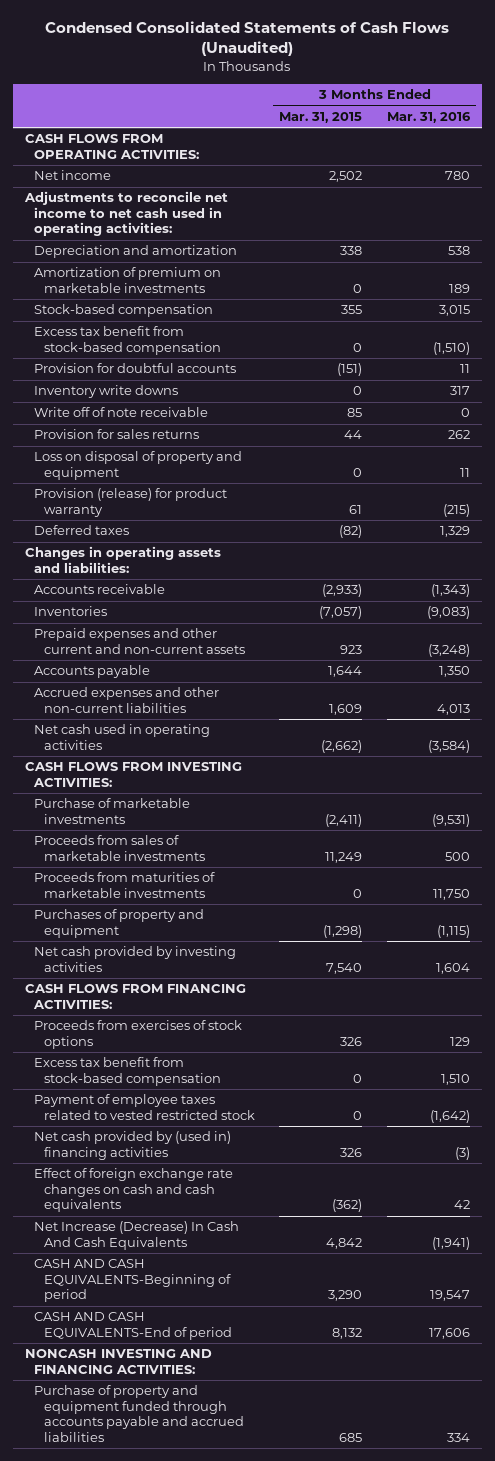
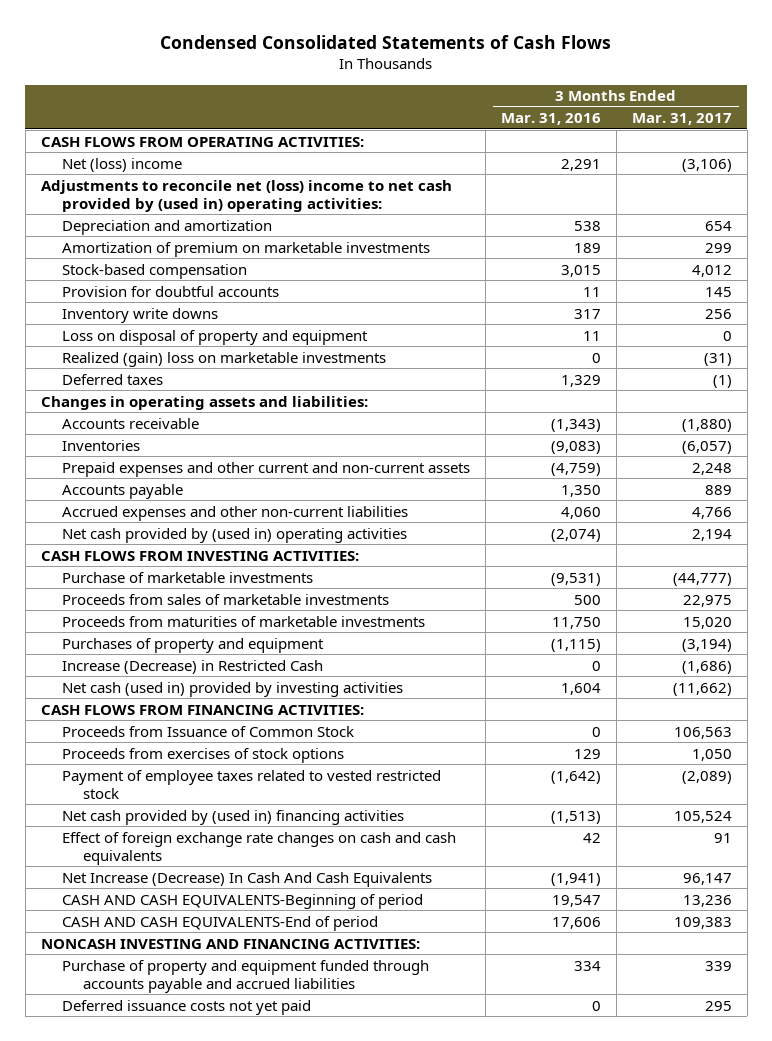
- Condensed Consolidated Statements of Cash Flows (Unaudited)
+ Condensed Consolidated Statements of Cash Flows
- | 3 Months Ended Mar. 31, 2015 | 3 Months Ended Mar. 31, 2016
+ | 3 Months Ended Mar. 31, 2016 | 3 Months Ended Mar. 31, 2017
- Net income | 2,502 | 780
- Adjustments to reconcile net income to net cash used in operating activities:
+ Net (loss) income | 2,291 | (3,106)
+ Adjustments to reconcile net (loss) income to net cash provided by (used in) operating activities:
- Excess tax benefit from stock-based compensation | 0 | (1,510)
- Write off of note receivable | 85 | 0
- Provision for sales returns | 44 | 262
- Provision (release) for product warranty | 61 | (215)
+ Realized (gain) loss on marketable investments | 0 | (31)
- Prepaid expenses and other current and non-current assets | 923 | (3,248)
+ Prepaid expenses and other current and non-current assets | (4,759) | 2,248
- Accrued expenses and other non-current liabilities | 1,609 | 4,013
- Net cash used in operating activities | (2,662) | (3,584)
+ Accrued expenses and other non-current liabilities | 4,060 | 4,766
+ Net cash provided by (used in) operating activities | (2,074) | 2,194
- Net cash provided by investing activities | 7,540 | 1,604
+ Increase (Decrease) in Restricted Cash | 0 | (1,686)
+ Net cash (used in) provided by investing activities | 1,604 | (11,662)
+ Proceeds from Issuance of Common Stock | 0 | 106,563
- Excess tax benefit from stock-based compensation | 0 | 1,510
- Net cash provided by (used in) financing activities | 326 | (3)
+ Net cash provided by (used in) financing activities | (1,513) | 105,524
+ Deferred issuance costs not yet paid | 0 | 295

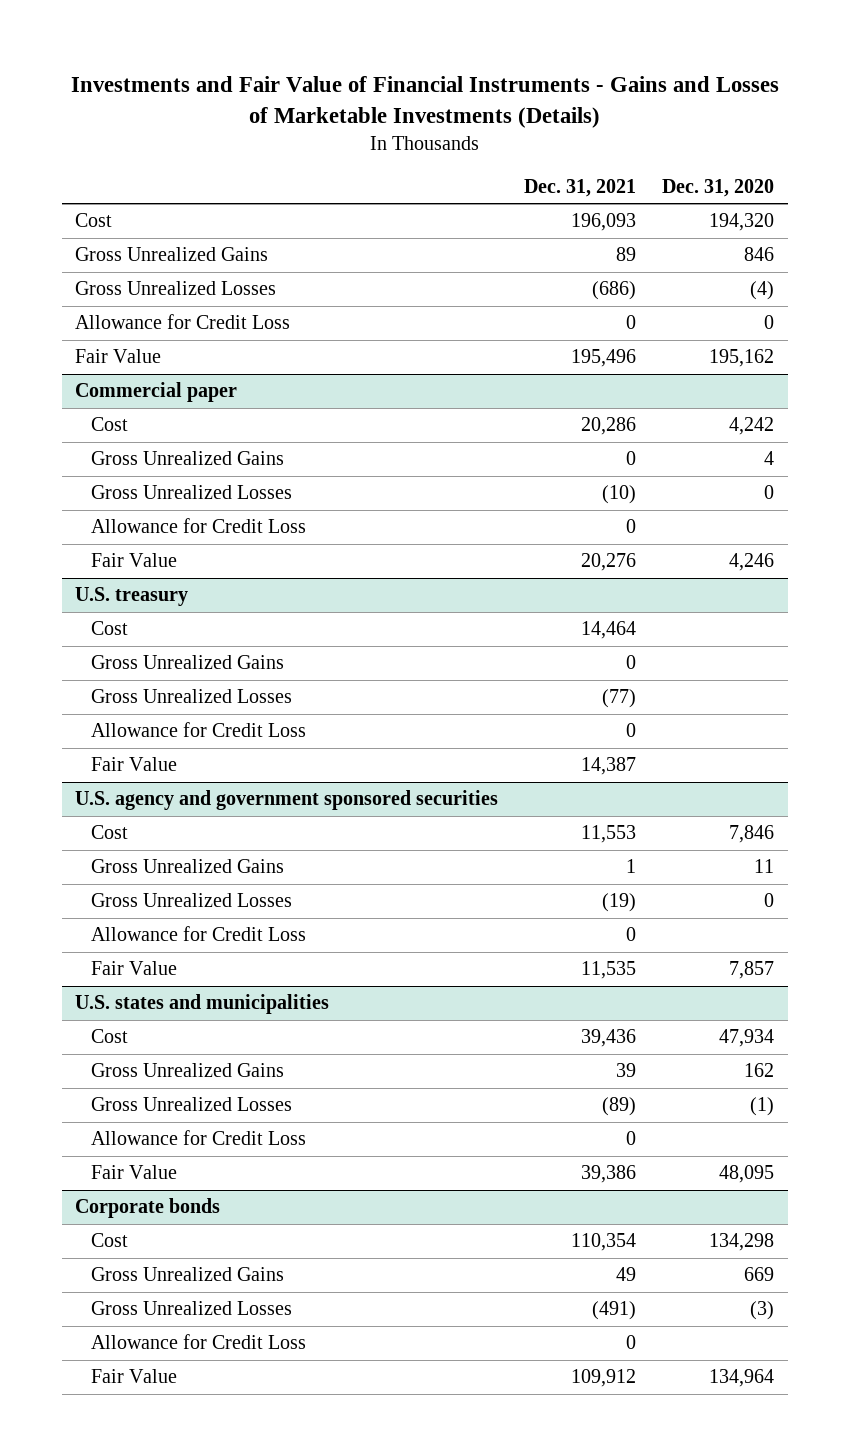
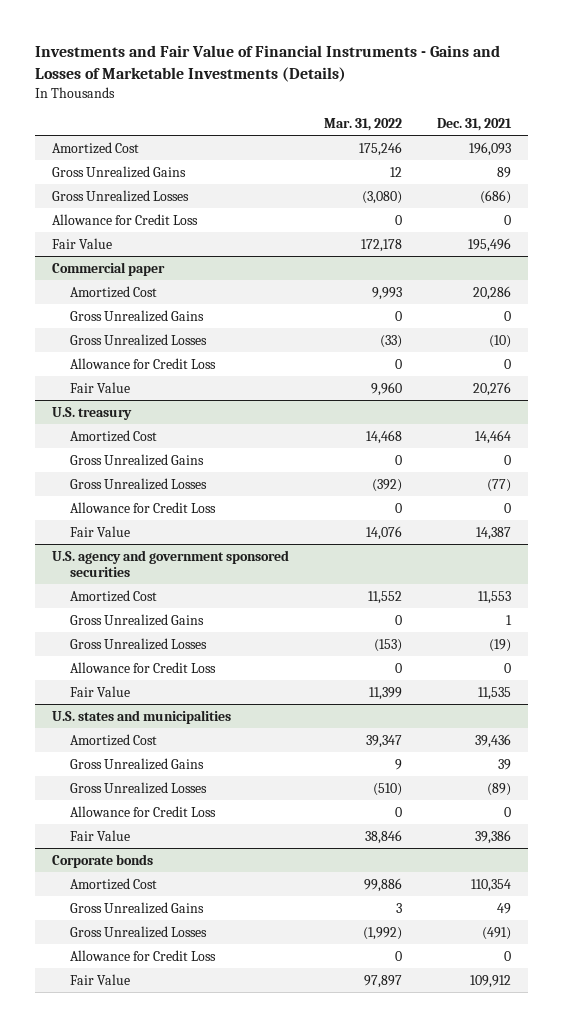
- | Dec. 31, 2021 | Dec. 31, 2020
+ | Mar. 31, 2022 | Dec. 31, 2021
- Cost | 196,093 | 194,320
+ Amortized Cost | 175,246 | 196,093
@ Commercial paper
- Cost | 20,286 | 4,242
+ Amortized Cost | 9,993 | 20,286
@ U.S. treasury
- Cost | 14,464 |
+ Amortized Cost | 14,468 | 14,464
@ U.S. agency and government sponsored securities
- Cost | 11,553 | 7,846
+ Amortized Cost | 11,552 | 11,553
@ U.S. states and municipalities
- Cost | 39,436 | 47,934
+ Amortized Cost | 39,347 | 39,436
@ Corporate bonds
- Cost | 110,354 | 134,298
+ Amortized Cost | 99,886 | 110,354

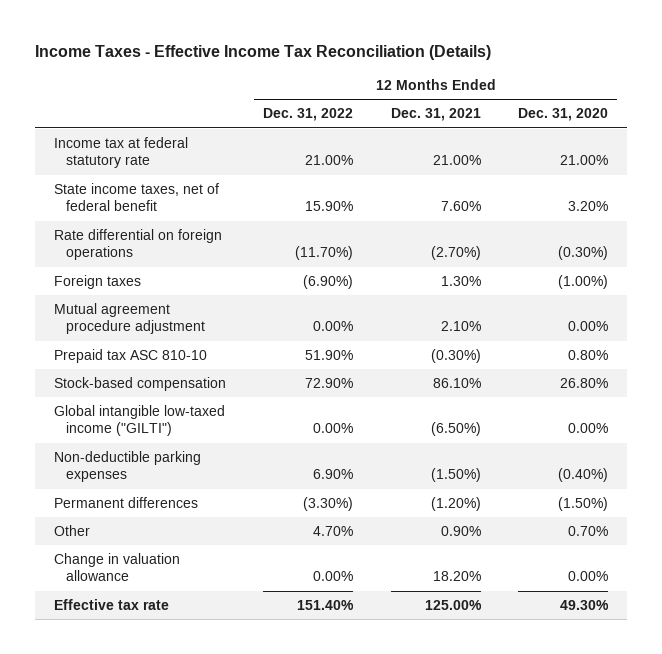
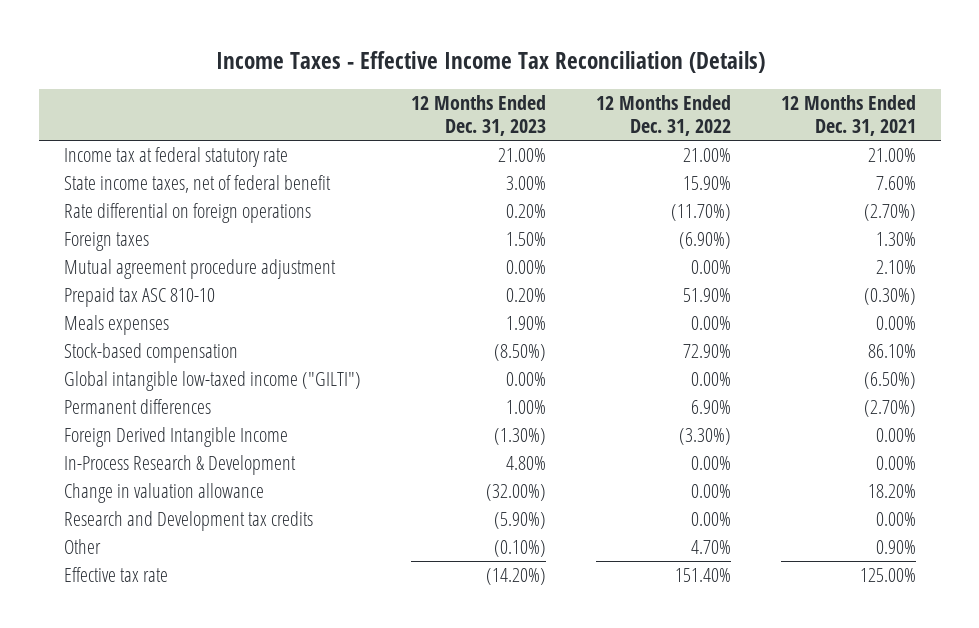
- | 12 Months Ended Dec. 31, 2022 | 12 Months Ended Dec. 31, 2021 | 12 Months Ended Dec. 31, 2020
+ | 12 Months Ended Dec. 31, 2023 | 12 Months Ended Dec. 31, 2022 | 12 Months Ended Dec. 31, 2021
+ Meals expenses | 1.90% | 0.00% | 0.00%
- Non-deductible parking expenses | 6.90% | (1.50%) | (0.40%)
- Permanent differences | (3.30%) | (1.20%) | (1.50%)
+ Permanent differences | 1.00% | 6.90% | (2.70%)
+ Foreign Derived Intangible Income | (1.30%) | (3.30%) | 0.00%
+ In-Process Research & Development | 4.80% | 0.00% | 0.00%
+ Research and Development tax credits | (5.90%) | 0.00% | 0.00%
moved down: Other | (0.10%) | 4.70% | 0.90%

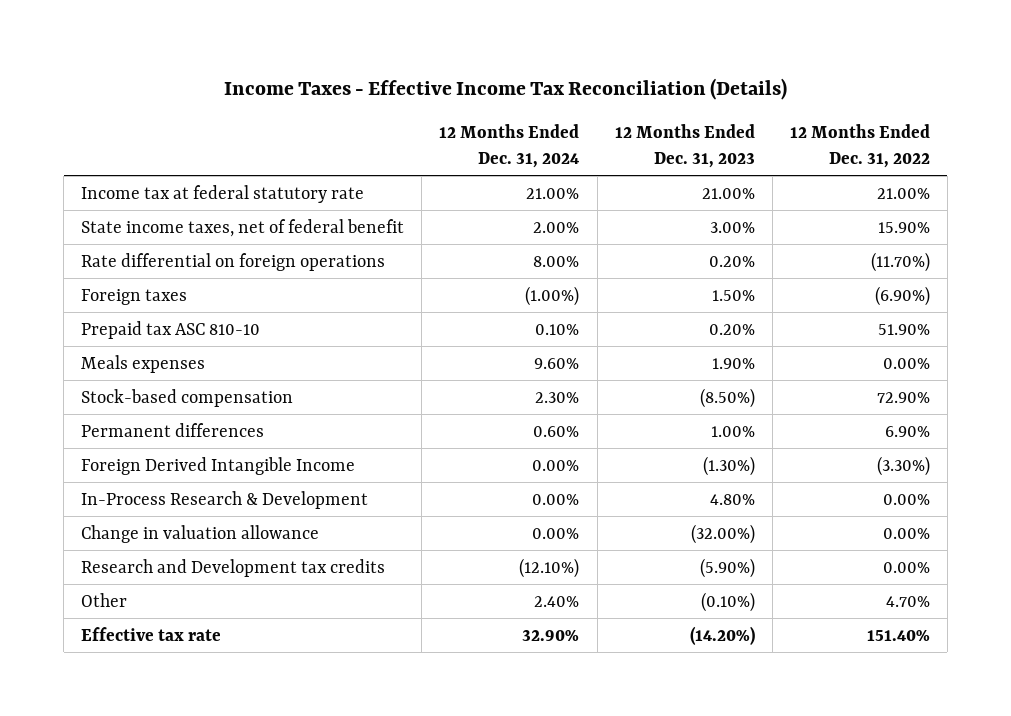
- | 12 Months Ended Dec. 31, 2023 | 12 Months Ended Dec. 31, 2022 | 12 Months Ended Dec. 31, 2021
+ | 12 Months Ended Dec. 31, 2024 | 12 Months Ended Dec. 31, 2023 | 12 Months Ended Dec. 31, 2022
- Mutual agreement procedure adjustment | 0.00% | 0.00% | 2.10%
- Global intangible low-taxed income ("GILTI") | 0.00% | 0.00% | (6.50%)

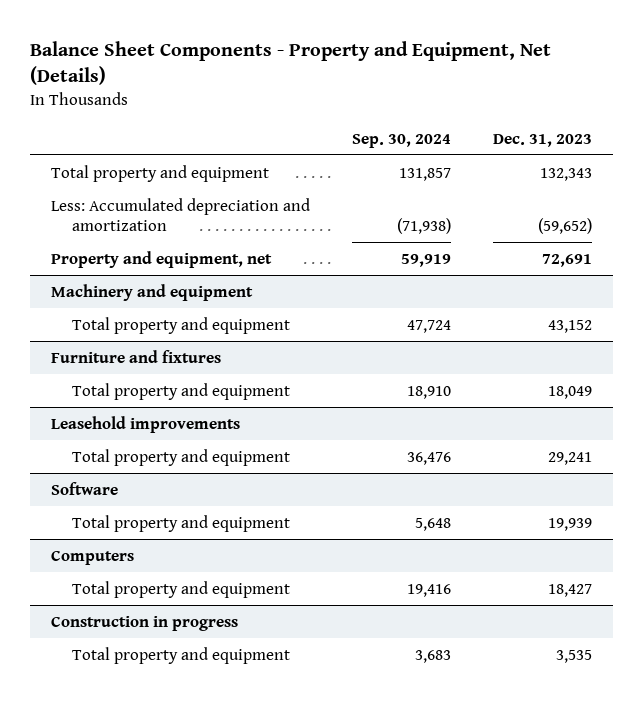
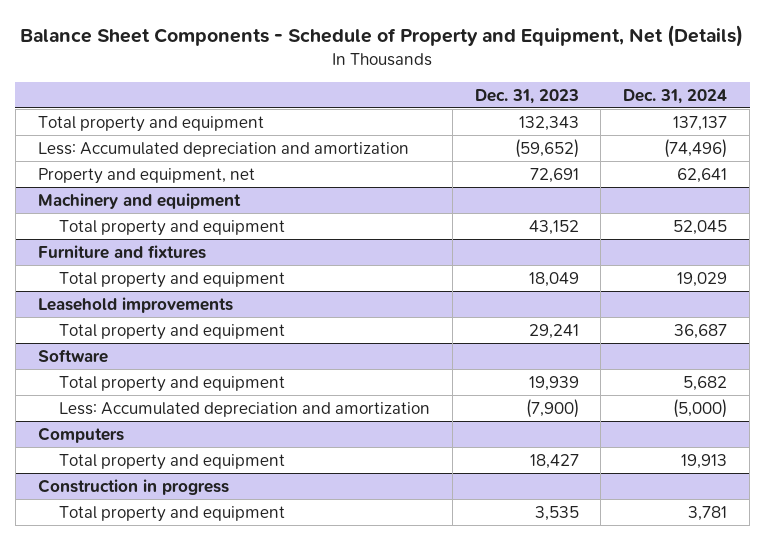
- Balance Sheet Components - Property and Equipment, Net (Details)
+ Balance Sheet Components - Schedule of Property and Equipment, Net (Details)
- | Sep. 30, 2024 | Dec. 31, 2023
+ | Dec. 31, 2023 | Dec. 31, 2024
@ Software
+ Less: Accumulated depreciation and amortization | (7,900) | (5,000)

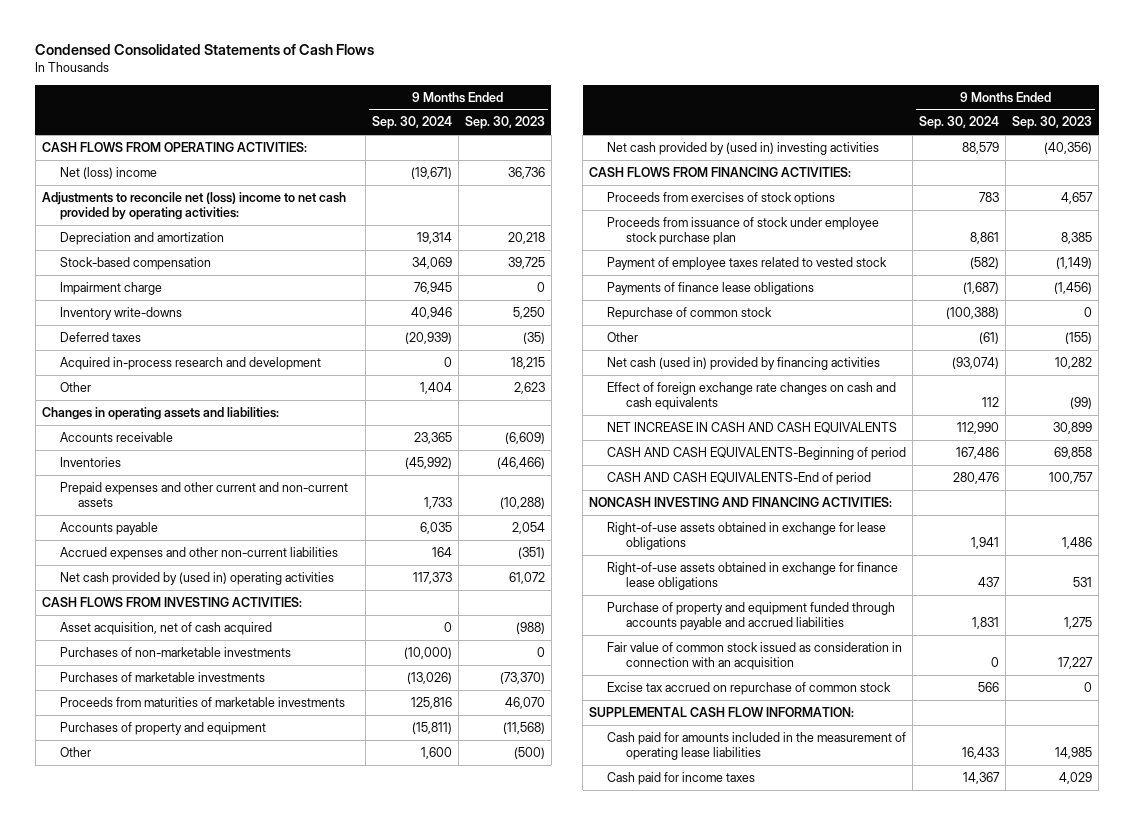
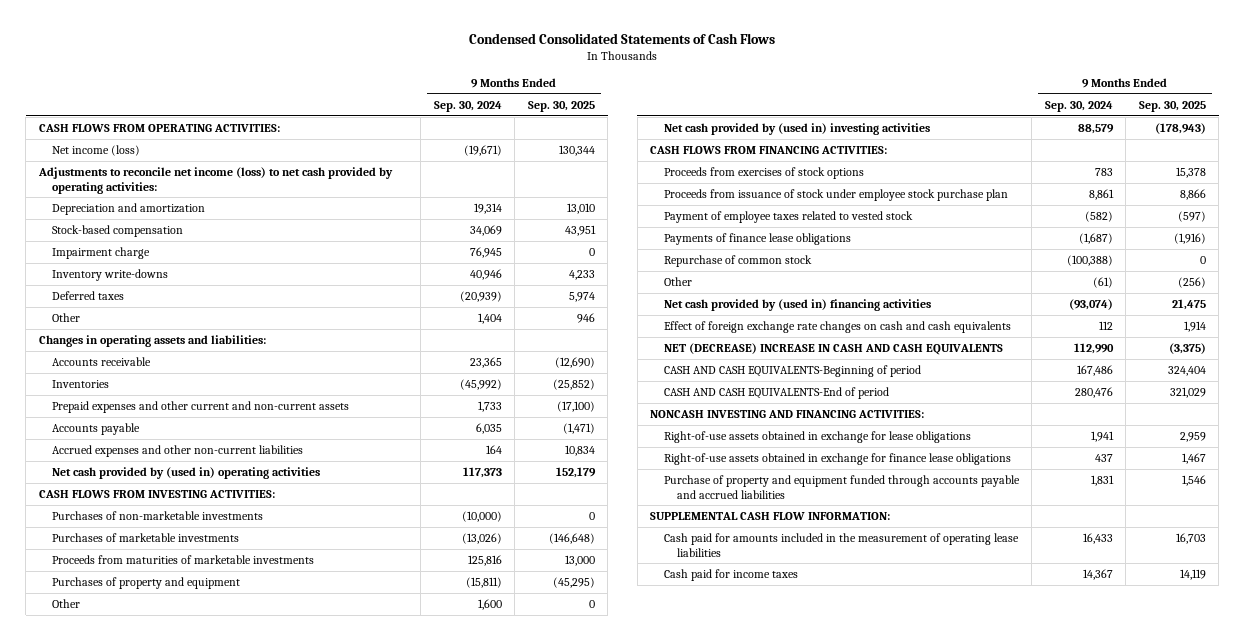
- | 9 Months Ended Sep. 30, 2024 | 9 Months Ended Sep. 30, 2023
+ | 9 Months Ended Sep. 30, 2024 | 9 Months Ended Sep. 30, 2025
- Net (loss) income | (19,671) | 36,736
- Adjustments to reconcile net (loss) income to net cash provided by operating activities:
+ Net income (loss) | (19,671) | 130,344
+ Adjustments to reconcile net income (loss) to net cash provided by operating activities:
- Acquired in-process research and development | 0 | 18,215
- Asset acquisition, net of cash acquired | 0 | (988)
- Net cash (used in) provided by financing activities | (93,074) | 10,282
+ Net cash provided by (used in) financing activities | (93,074) | 21,475
- NET INCREASE IN CASH AND CASH EQUIVALENTS | 112,990 | 30,899
+ NET (DECREASE) INCREASE IN CASH AND CASH EQUIVALENTS | 112,990 | (3,375)
- Fair value of common stock issued as consideration in connection with an acquisition | 0 | 17,227
- Excise tax accrued on repurchase of common stock | 566 | 0

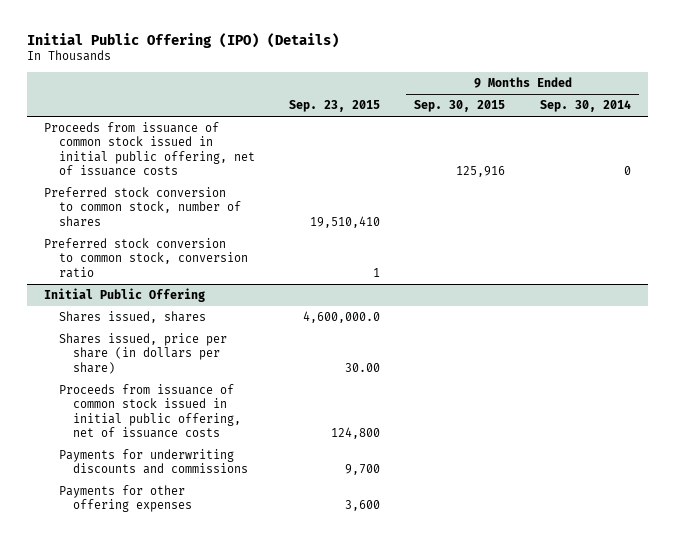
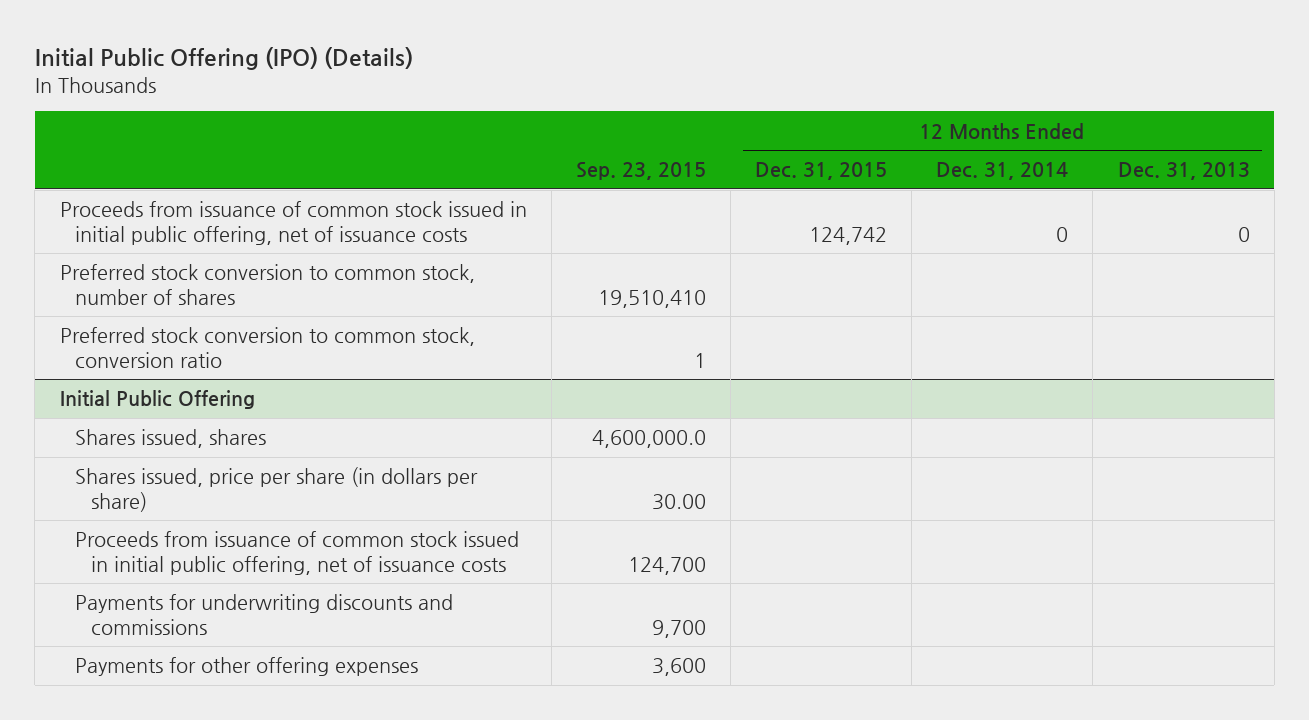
- | Sep. 23, 2015 | 9 Months Ended Sep. 30, 2015 | 9 Months Ended Sep. 30, 2014
+ | Sep. 23, 2015 | 12 Months Ended Dec. 31, 2015 | 12 Months Ended Dec. 31, 2014 | 12 Months Ended Dec. 31, 2013
@ Initial Public Offering
- Proceeds from issuance of common stock issued in initial public offering, net of issuance costs | 124,800 | |
+ Proceeds from issuance of common stock issued in initial public offering, net of issuance costs | 124,700 | | |

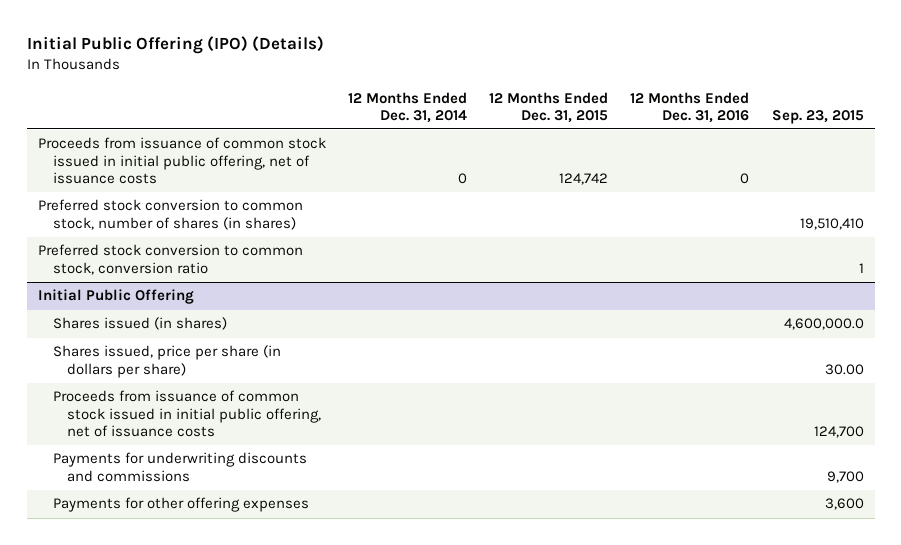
- | Sep. 23, 2015 | 12 Months Ended Dec. 31, 2015 | 12 Months Ended Dec. 31, 2014 | 12 Months Ended Dec. 31, 2013
+ | 12 Months Ended Dec. 31, 2014 | 12 Months Ended Dec. 31, 2015 | 12 Months Ended Dec. 31, 2016 | Sep. 23, 2015
- Preferred stock conversion to common stock, number of shares | 19,510,410 | | |
+ Preferred stock conversion to common stock, number of shares (in shares) | | | | 19,510,410
@ Initial Public Offering
- Shares issued, shares | 4,600,000.0 | | |
+ Shares issued (in shares) | | | | 4,600,000.0

